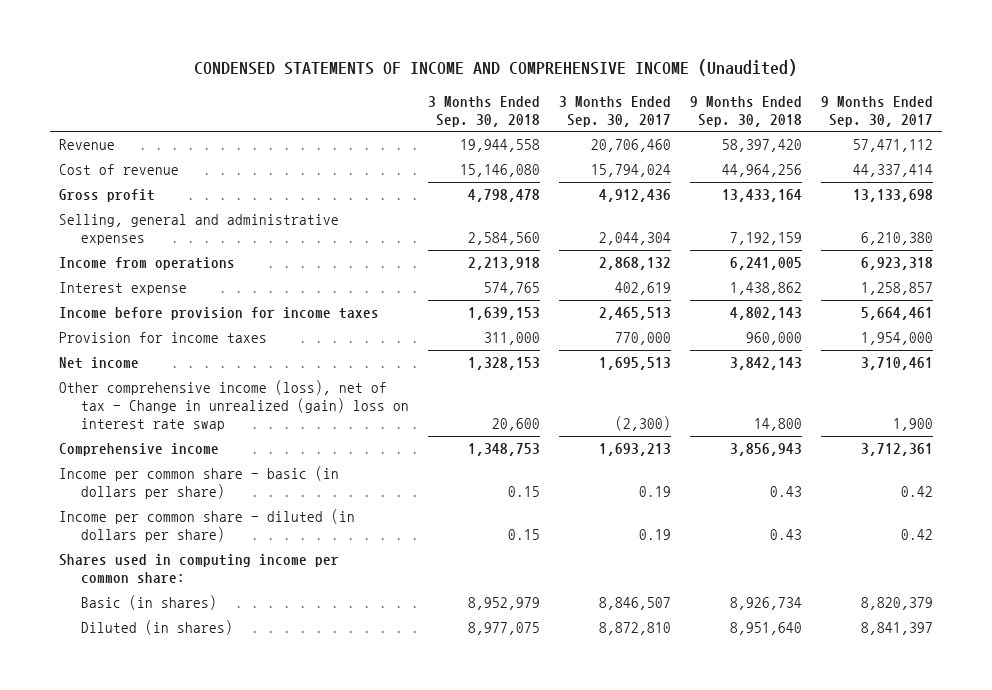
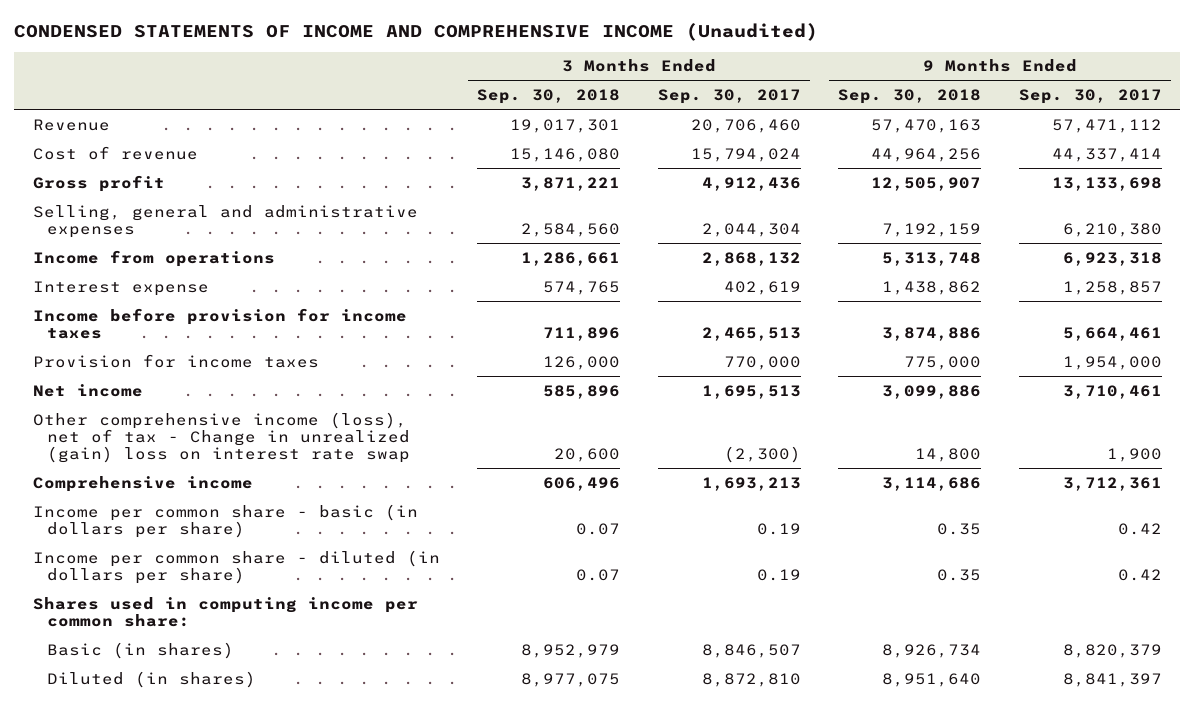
- Revenue | 19,944,558 | 20,706,460 | 58,397,420 | 57,471,112
+ Revenue | 19,017,301 | 20,706,460 | 57,470,163 | 57,471,112
- Gross profit | 4,798,478 | 4,912,436 | 13,433,164 | 13,133,698
+ Gross profit | 3,871,221 | 4,912,436 | 12,505,907 | 13,133,698
- Income from operations | 2,213,918 | 2,868,132 | 6,241,005 | 6,923,318
+ Income from operations | 1,286,661 | 2,868,132 | 5,313,748 | 6,923,318
- Income before provision for income taxes | 1,639,153 | 2,465,513 | 4,802,143 | 5,664,461
- Provision for income taxes | 311,000 | 770,000 | 960,000 | 1,954,000
- Net income | 1,328,153 | 1,695,513 | 3,842,143 | 3,710,461
+ Income before provision for income taxes | 711,896 | 2,465,513 | 3,874,886 | 5,664,461
+ Provision for income taxes | 126,000 | 770,000 | 775,000 | 1,954,000
+ Net income | 585,896 | 1,695,513 | 3,099,886 | 3,710,461
- Comprehensive income | 1,348,753 | 1,693,213 | 3,856,943 | 3,712,361
- Income per common share - basic (in dollars per share) | 0.15 | 0.19 | 0.43 | 0.42
- Income per common share - diluted (in dollars per share) | 0.15 | 0.19 | 0.43 | 0.42
+ Comprehensive income | 606,496 | 1,693,213 | 3,114,686 | 3,712,361
+ Income per common share - basic (in dollars per share) | 0.07 | 0.19 | 0.35 | 0.42
+ Income per common share - diluted (in dollars per share) | 0.07 | 0.19 | 0.35 | 0.42

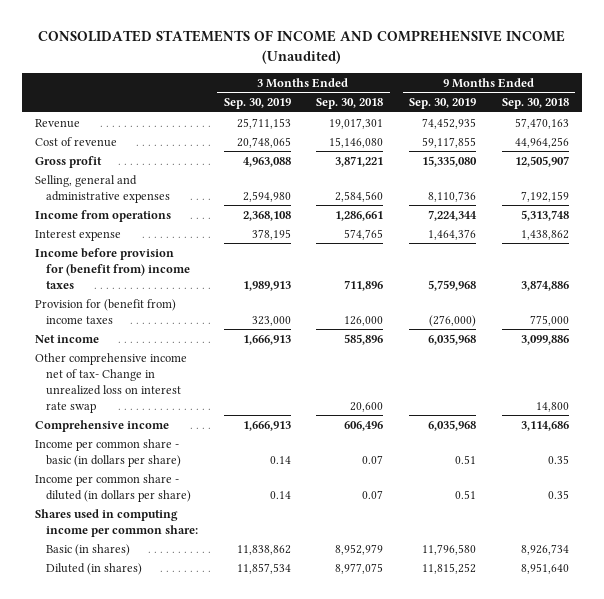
- CONDENSED STATEMENTS OF INCOME AND COMPREHENSIVE INCOME (Unaudited)
+ CONSOLIDATED STATEMENTS OF INCOME AND COMPREHENSIVE INCOME (Unaudited)
- | 3 Months Ended Sep. 30, 2018 | 3 Months Ended Sep. 30, 2017 | 9 Months Ended Sep. 30, 2018 | 9 Months Ended Sep. 30, 2017
+ | 3 Months Ended Sep. 30, 2019 | 3 Months Ended Sep. 30, 2018 | 9 Months Ended Sep. 30, 2019 | 9 Months Ended Sep. 30, 2018
- Income before provision for income taxes | 711,896 | 2,465,513 | 3,874,886 | 5,664,461
- Provision for income taxes | 126,000 | 770,000 | 775,000 | 1,954,000
+ Income before provision for (benefit from) income taxes | 1,989,913 | 711,896 | 5,759,968 | 3,874,886
+ Provision for (benefit from) income taxes | 323,000 | 126,000 | (276,000) | 775,000
- Other comprehensive income (loss), net of tax - Change in unrealized (gain) loss on interest rate swap | 20,600 | (2,300) | 14,800 | 1,900
+ Other comprehensive income net of tax- Change in unrealized loss on interest rate swap | | 20,600 | | 14,800

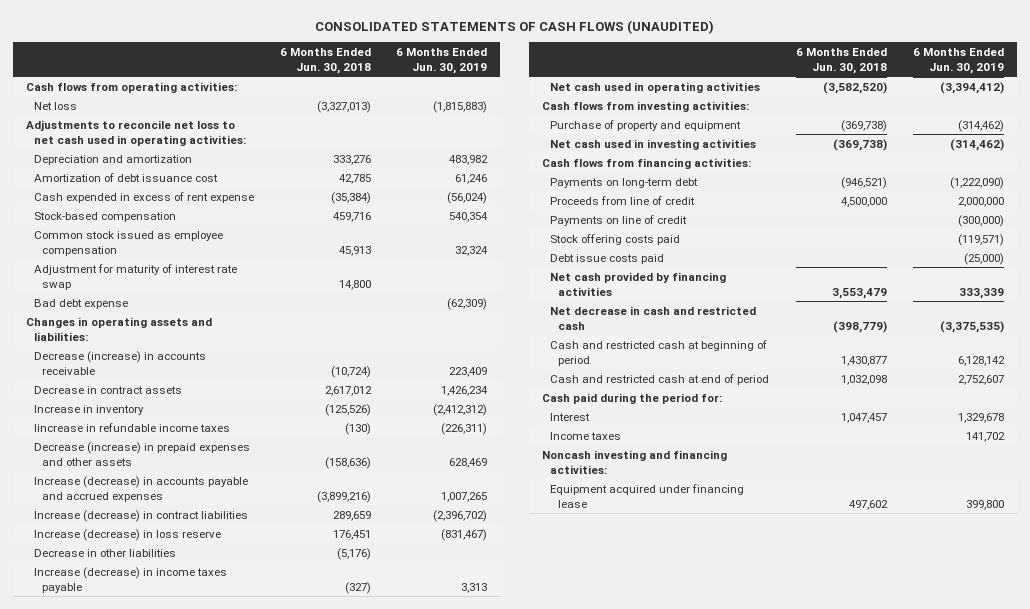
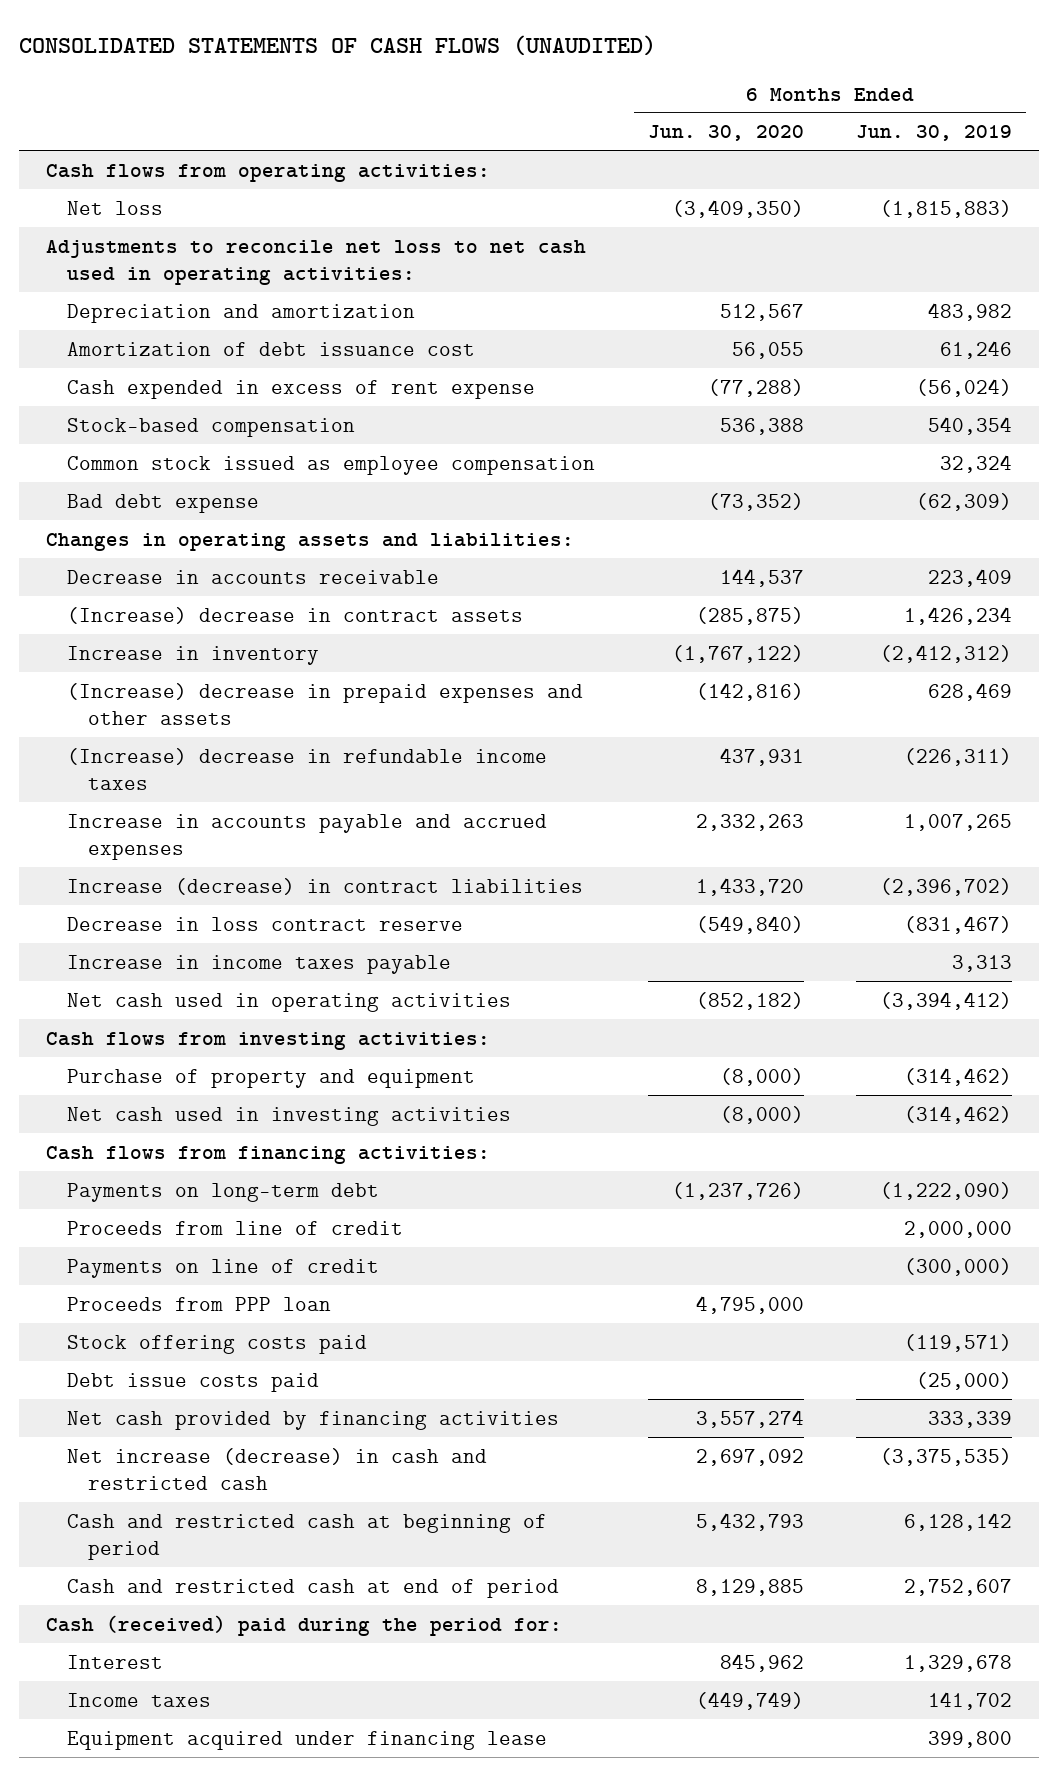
- | 6 Months Ended Jun. 30, 2018 | 6 Months Ended Jun. 30, 2019
+ | 6 Months Ended Jun. 30, 2020 | 6 Months Ended Jun. 30, 2019
- Adjustment for maturity of interest rate swap | 14,800 |
- Decrease (increase) in accounts receivable | (10,724) | 223,409
- Decrease in contract assets | 2,617,012 | 1,426,234
+ Decrease in accounts receivable | 144,537 | 223,409
+ (Increase) decrease in contract assets | (285,875) | 1,426,234
- Iincrease in refundable income taxes | (130) | (226,311)
- Decrease (increase) in prepaid expenses and other assets | (158,636) | 628,469
- Increase (decrease) in accounts payable and accrued expenses | (3,899,216) | 1,007,265
+ (Increase) decrease in prepaid expenses and other assets | (142,816) | 628,469
+ (Increase) decrease in refundable income taxes | 437,931 | (226,311)
+ Increase in accounts payable and accrued expenses | 2,332,263 | 1,007,265
- Increase (decrease) in loss reserve | 176,451 | (831,467)
- Decrease in other liabilities | (5,176) |
- Increase (decrease) in income taxes payable | (327) | 3,313
+ Decrease in loss contract reserve | (549,840) | (831,467)
+ Increase in income taxes payable | | 3,313
+ Proceeds from PPP loan | 4,795,000 |
- Net decrease in cash and restricted cash | (398,779) | (3,375,535)
+ Net increase (decrease) in cash and restricted cash | 2,697,092 | (3,375,535)
- Cash paid during the period for:
+ Cash (received) paid during the period for:
- Noncash investing and financing activities:

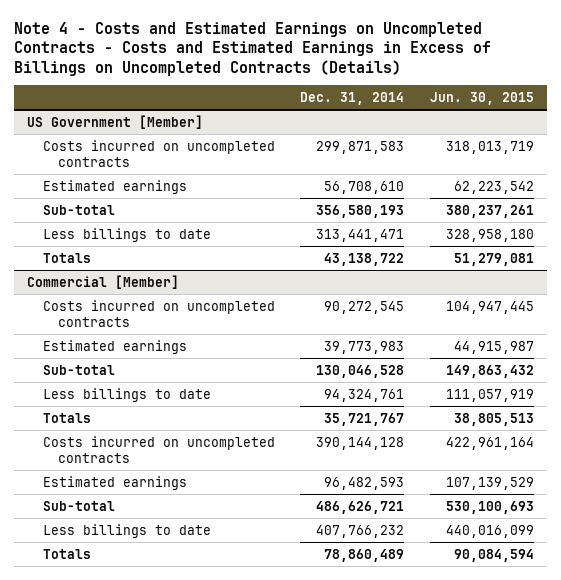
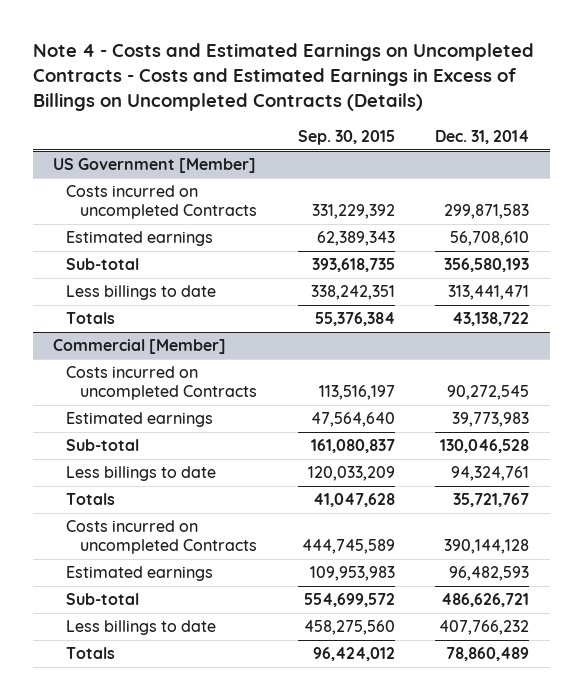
- | Dec. 31, 2014 | Jun. 30, 2015
+ | Sep. 30, 2015 | Dec. 31, 2014
@ US Government [Member]
- Costs incurred on uncompleted contracts | 299,871,583 | 318,013,719
+ Costs incurred on uncompleted Contracts | 331,229,392 | 299,871,583
@ Commercial [Member]
- Costs incurred on uncompleted contracts | 90,272,545 | 104,947,445
+ Costs incurred on uncompleted Contracts | 113,516,197 | 90,272,545
- Costs incurred on uncompleted contracts | 390,144,128 | 422,961,164
+ Costs incurred on uncompleted Contracts | 444,745,589 | 390,144,128

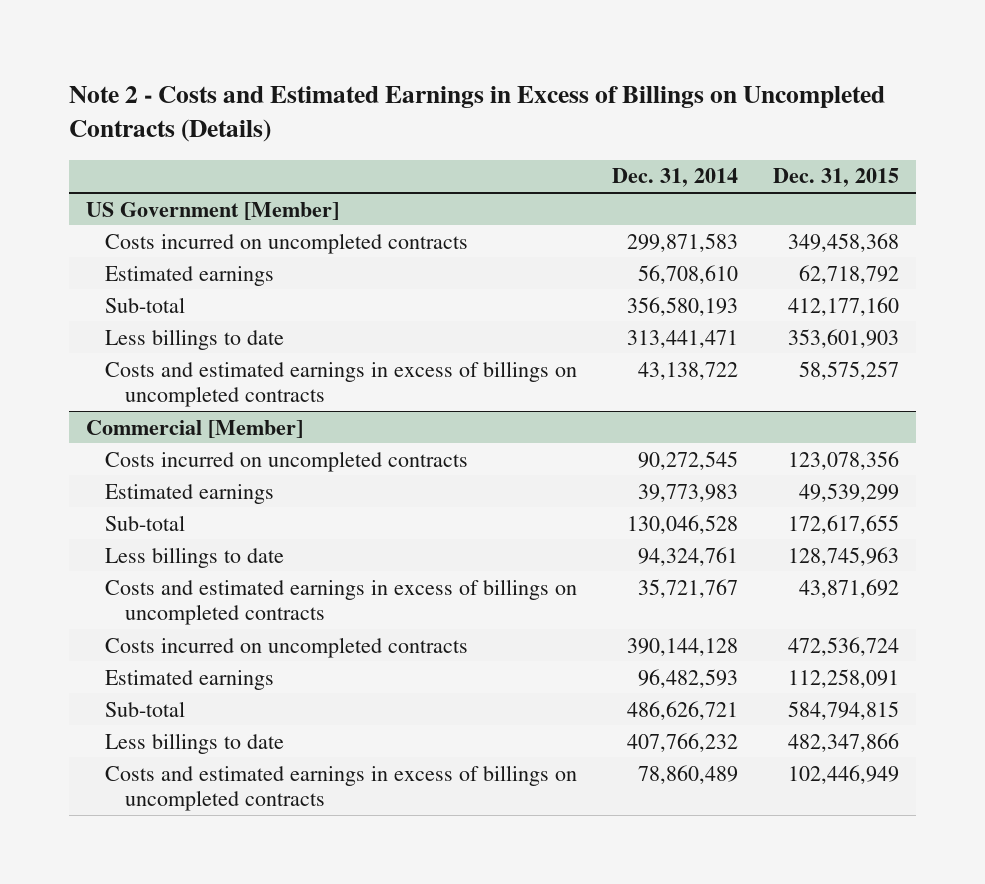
- Note 4 - Costs and Estimated Earnings on Uncompleted Contracts - Costs and Estimated Earnings in Excess of Billings on Uncompleted Contracts (Details)
+ Note 2 - Costs and Estimated Earnings in Excess of Billings on Uncompleted Contracts (Details)
- | Sep. 30, 2015 | Dec. 31, 2014
+ | Dec. 31, 2014 | Dec. 31, 2015
@ US Government [Member]
- Costs incurred on uncompleted Contracts | 331,229,392 | 299,871,583
+ Costs incurred on uncompleted contracts | 299,871,583 | 349,458,368
- Totals | 55,376,384 | 43,138,722
+ Costs and estimated earnings in excess of billings on uncompleted contracts | 43,138,722 | 58,575,257
@ Commercial [Member]
- Costs incurred on uncompleted Contracts | 113,516,197 | 90,272,545
+ Costs incurred on uncompleted contracts | 90,272,545 | 123,078,356
- Totals | 41,047,628 | 35,721,767
- Costs incurred on uncompleted Contracts | 444,745,589 | 390,144,128
+ Costs and estimated earnings in excess of billings on uncompleted contracts | 35,721,767 | 43,871,692
+ Costs incurred on uncompleted contracts | 390,144,128 | 472,536,724
- Totals | 96,424,012 | 78,860,489
+ Costs and estimated earnings in excess of billings on uncompleted contracts | 78,860,489 | 102,446,949

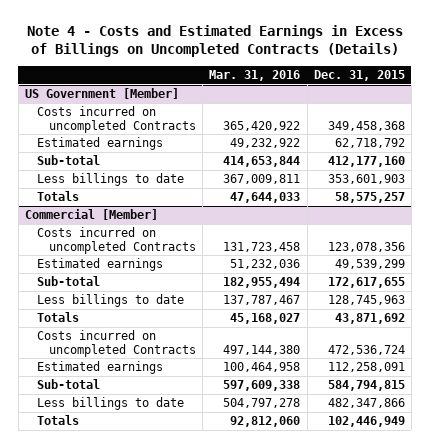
- Note 2 - Costs and Estimated Earnings in Excess of Billings on Uncompleted Contracts (Details)
+ Note 4 - Costs and Estimated Earnings in Excess of Billings on Uncompleted Contracts (Details)
- | Dec. 31, 2014 | Dec. 31, 2015
+ | Mar. 31, 2016 | Dec. 31, 2015
@ US Government [Member]
- Costs incurred on uncompleted contracts | 299,871,583 | 349,458,368
+ Costs incurred on uncompleted Contracts | 365,420,922 | 349,458,368
- Costs and estimated earnings in excess of billings on uncompleted contracts | 43,138,722 | 58,575,257
+ Totals | 47,644,033 | 58,575,257
@ Commercial [Member]
- Costs incurred on uncompleted contracts | 90,272,545 | 123,078,356
+ Costs incurred on uncompleted Contracts | 131,723,458 | 123,078,356
- Costs and estimated earnings in excess of billings on uncompleted contracts | 35,721,767 | 43,871,692
- Costs incurred on uncompleted contracts | 390,144,128 | 472,536,724
+ Totals | 45,168,027 | 43,871,692
+ Costs incurred on uncompleted Contracts | 497,144,380 | 472,536,724
- Costs and estimated earnings in excess of billings on uncompleted contracts | 78,860,489 | 102,446,949
+ Totals | 92,812,060 | 102,446,949

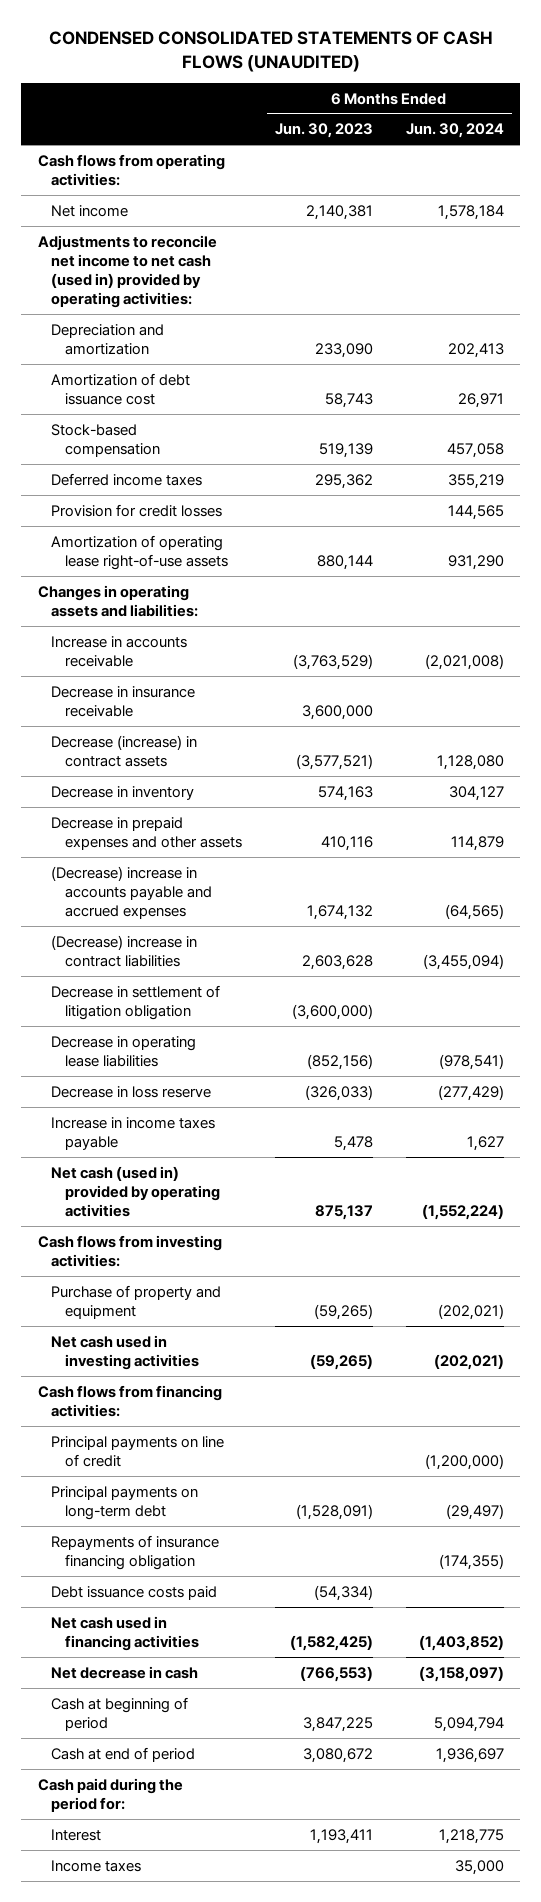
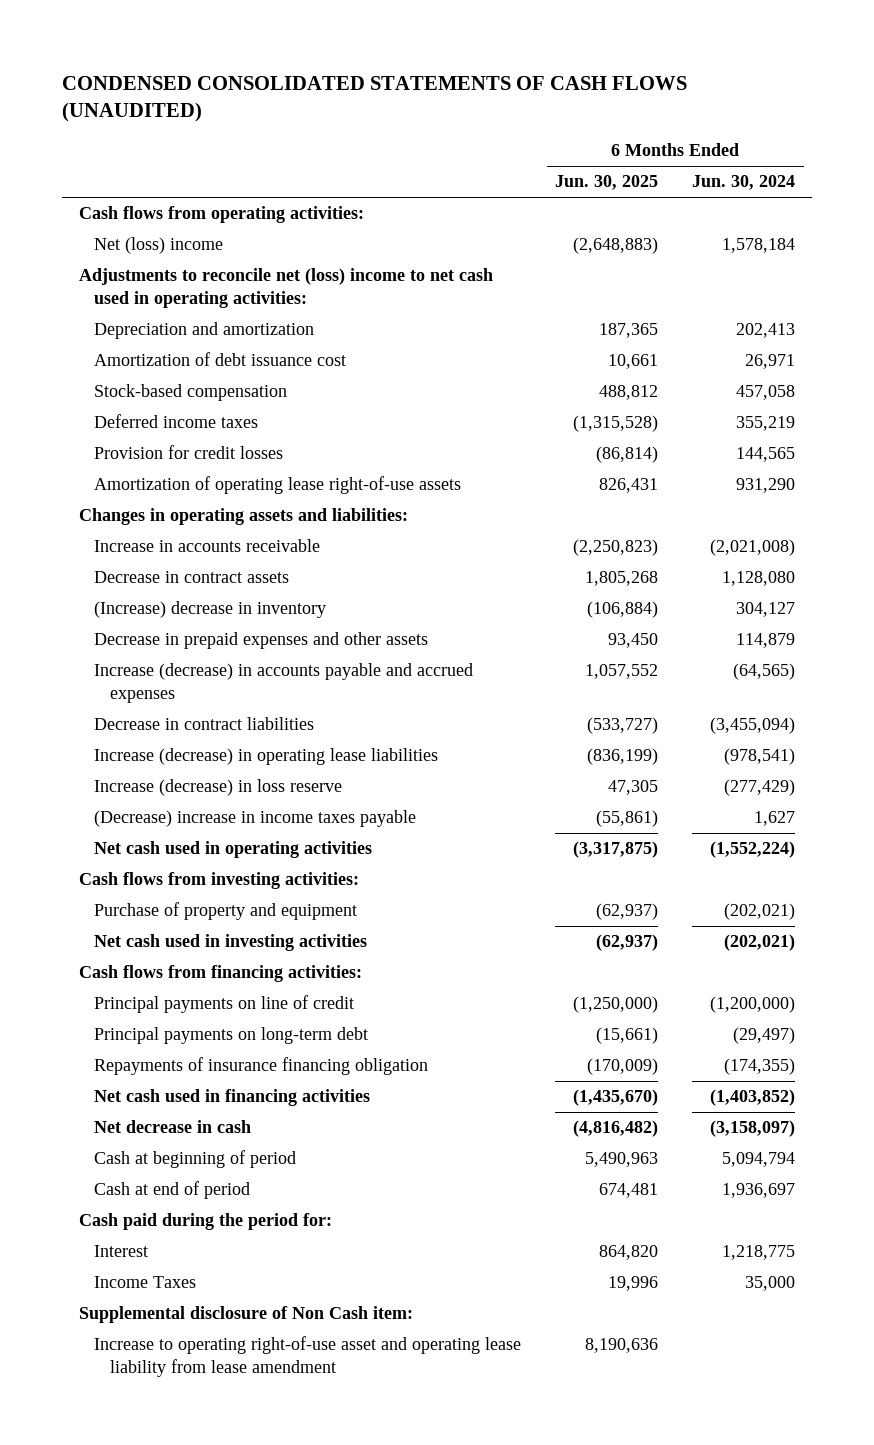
- | 6 Months Ended Jun. 30, 2023 | 6 Months Ended Jun. 30, 2024
+ | 6 Months Ended Jun. 30, 2025 | 6 Months Ended Jun. 30, 2024
- Net income | 2,140,381 | 1,578,184
- Adjustments to reconcile net income to net cash (used in) provided by operating activities:
+ Net (loss) income | (2,648,883) | 1,578,184
+ Adjustments to reconcile net (loss) income to net cash used in operating activities:
- Decrease in insurance receivable | 3,600,000 |
- Decrease (increase) in contract assets | (3,577,521) | 1,128,080
- Decrease in inventory | 574,163 | 304,127
+ Decrease in contract assets | 1,805,268 | 1,128,080
+ (Increase) decrease in inventory | (106,884) | 304,127
- (Decrease) increase in accounts payable and accrued expenses | 1,674,132 | (64,565)
- (Decrease) increase in contract liabilities | 2,603,628 | (3,455,094)
- Decrease in settlement of litigation obligation | (3,600,000) |
- Decrease in operating lease liabilities | (852,156) | (978,541)
- Decrease in loss reserve | (326,033) | (277,429)
- Increase in income taxes payable | 5,478 | 1,627
- Net cash (used in) provided by operating activities | 875,137 | (1,552,224)
+ Increase (decrease) in accounts payable and accrued expenses | 1,057,552 | (64,565)
+ Decrease in contract liabilities | (533,727) | (3,455,094)
+ Increase (decrease) in operating lease liabilities | (836,199) | (978,541)
+ Increase (decrease) in loss reserve | 47,305 | (277,429)
+ (Decrease) increase in income taxes payable | (55,861) | 1,627
+ Net cash used in operating activities | (3,317,875) | (1,552,224)
- Debt issuance costs paid | (54,334) |
- Income taxes | | 35,000
+ Income Taxes | 19,996 | 35,000
+ Supplemental disclosure of Non Cash item:
+ Increase to operating right-of-use asset and operating lease liability from lease amendment | 8,190,636 |

